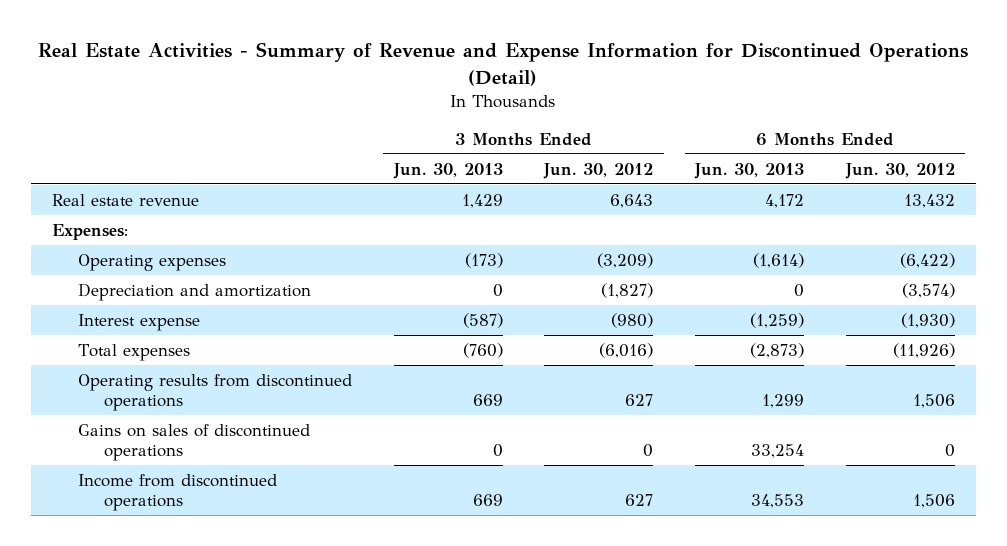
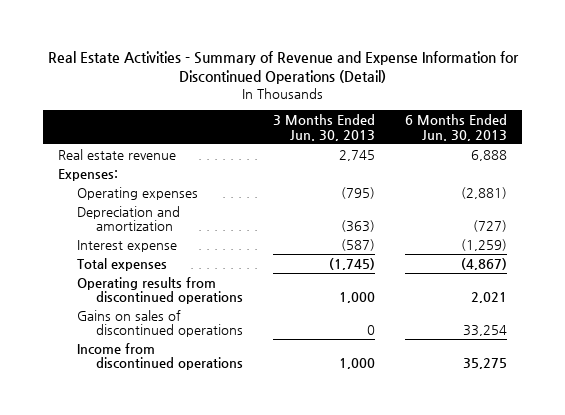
- | 3 Months Ended Jun. 30, 2013 | 3 Months Ended Jun. 30, 2012 | 6 Months Ended Jun. 30, 2013 | 6 Months Ended Jun. 30, 2012
+ | 3 Months Ended Jun. 30, 2013 | 6 Months Ended Jun. 30, 2013
- Real estate revenue | 1,429 | 6,643 | 4,172 | 13,432
+ Real estate revenue | 2,745 | 6,888
- Operating expenses | (173) | (3,209) | (1,614) | (6,422)
- Depreciation and amortization | 0 | (1,827) | 0 | (3,574)
+ Operating expenses | (795) | (2,881)
+ Depreciation and amortization | (363) | (727)
- Total expenses | (760) | (6,016) | (2,873) | (11,926)
- Operating results from discontinued operations | 669 | 627 | 1,299 | 1,506
+ Total expenses | (1,745) | (4,867)
+ Operating results from discontinued operations | 1,000 | 2,021
- Income from discontinued operations | 669 | 627 | 34,553 | 1,506
+ Income from discontinued operations | 1,000 | 35,275

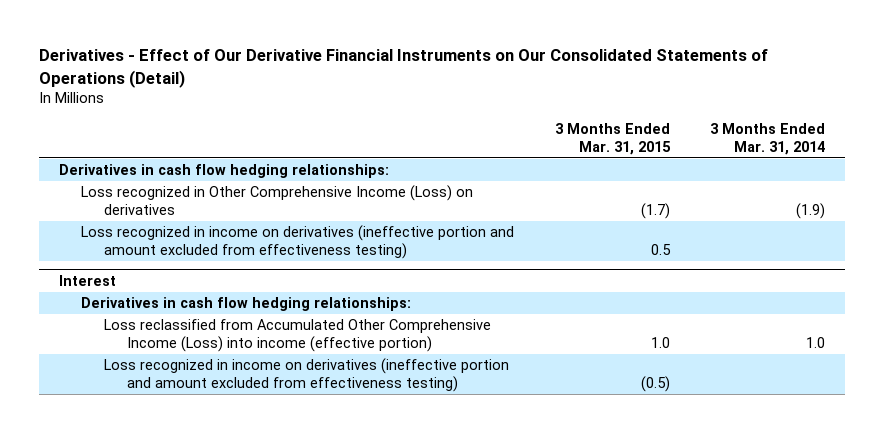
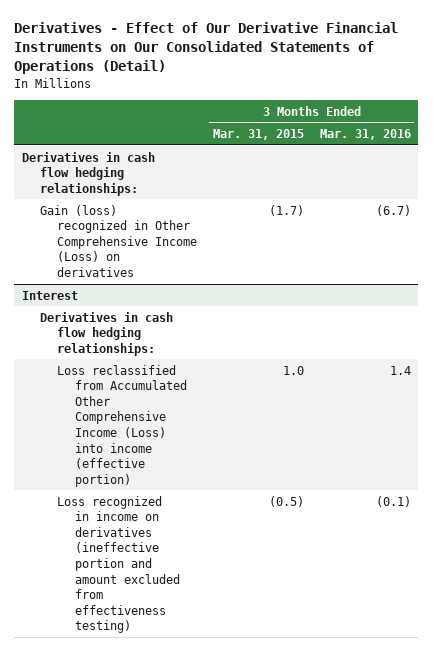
- | 3 Months Ended Mar. 31, 2015 | 3 Months Ended Mar. 31, 2014
+ | 3 Months Ended Mar. 31, 2015 | 3 Months Ended Mar. 31, 2016
- Loss recognized in Other Comprehensive Income (Loss) on derivatives | (1.7) | (1.9)
- Loss recognized in income on derivatives (ineffective portion and amount excluded from effectiveness testing) | 0.5 |
+ Gain (loss) recognized in Other Comprehensive Income (Loss) on derivatives | (1.7) | (6.7)

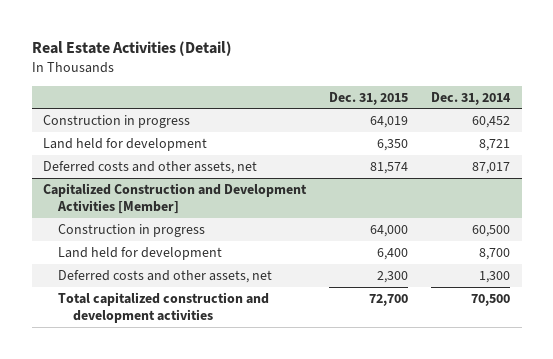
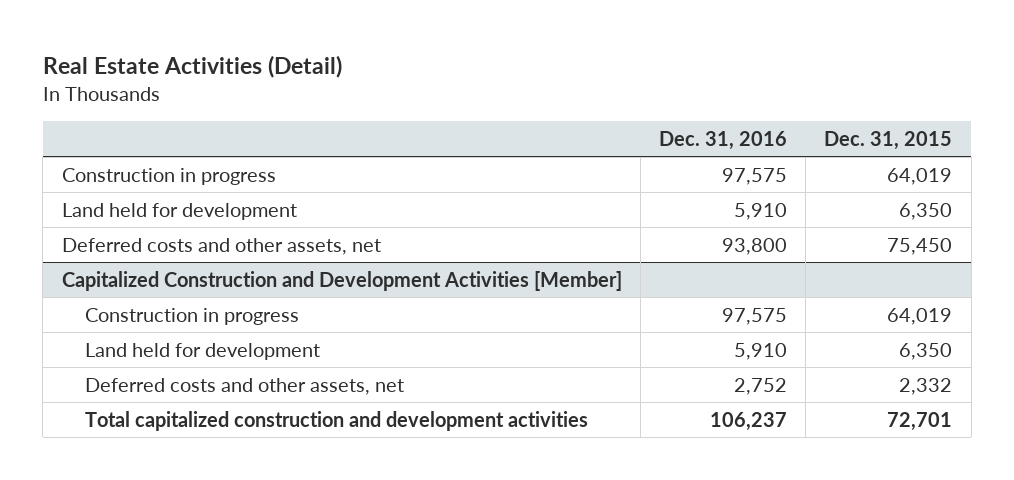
- | Dec. 31, 2015 | Dec. 31, 2014
+ | Dec. 31, 2016 | Dec. 31, 2015
- Deferred costs and other assets, net | 81,574 | 87,017
+ Deferred costs and other assets, net | 93,800 | 75,450
@ Capitalized Construction and Development Activities [Member]
- Construction in progress | 64,000 | 60,500
- Land held for development | 6,400 | 8,700
- Deferred costs and other assets, net | 2,300 | 1,300
- Total capitalized construction and development activities | 72,700 | 70,500
+ Construction in progress | 97,575 | 64,019
+ Land held for development | 5,910 | 6,350
+ Deferred costs and other assets, net | 2,752 | 2,332
+ Total capitalized construction and development activities | 106,237 | 72,701

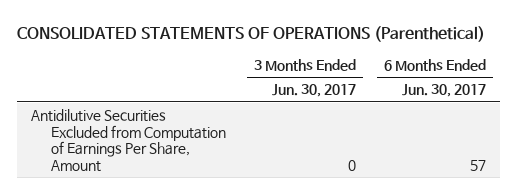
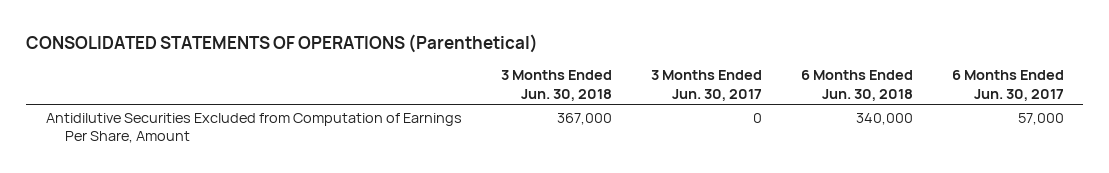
- | 3 Months Ended Jun. 30, 2017 | 6 Months Ended Jun. 30, 2017
+ | 3 Months Ended Jun. 30, 2018 | 3 Months Ended Jun. 30, 2017 | 6 Months Ended Jun. 30, 2018 | 6 Months Ended Jun. 30, 2017
- Antidilutive Securities Excluded from Computation of Earnings Per Share, Amount | 0 | 57
+ Antidilutive Securities Excluded from Computation of Earnings Per Share, Amount | 367,000 | 0 | 340,000 | 57,000

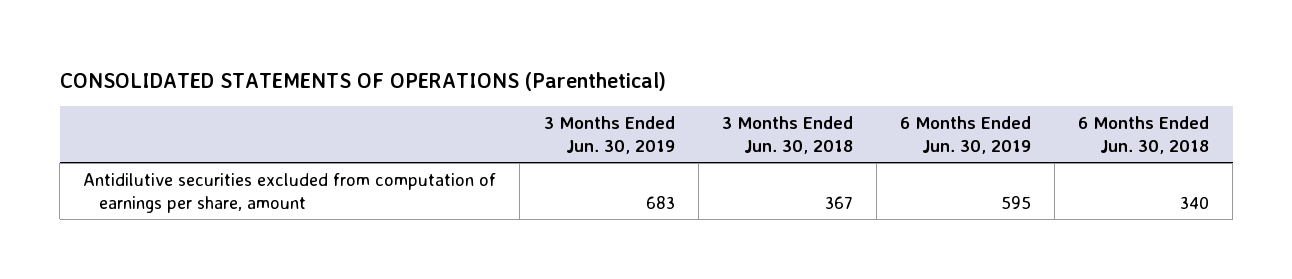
- | 3 Months Ended Jun. 30, 2018 | 3 Months Ended Jun. 30, 2017 | 6 Months Ended Jun. 30, 2018 | 6 Months Ended Jun. 30, 2017
+ | 3 Months Ended Jun. 30, 2019 | 3 Months Ended Jun. 30, 2018 | 6 Months Ended Jun. 30, 2019 | 6 Months Ended Jun. 30, 2018
- Antidilutive Securities Excluded from Computation of Earnings Per Share, Amount | 367,000 | 0 | 340,000 | 57,000
+ Antidilutive securities excluded from computation of earnings per share, amount | 683 | 367 | 595 | 340

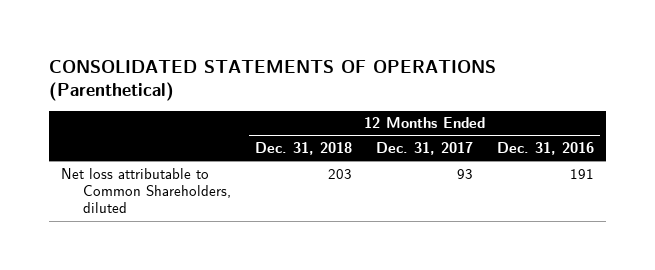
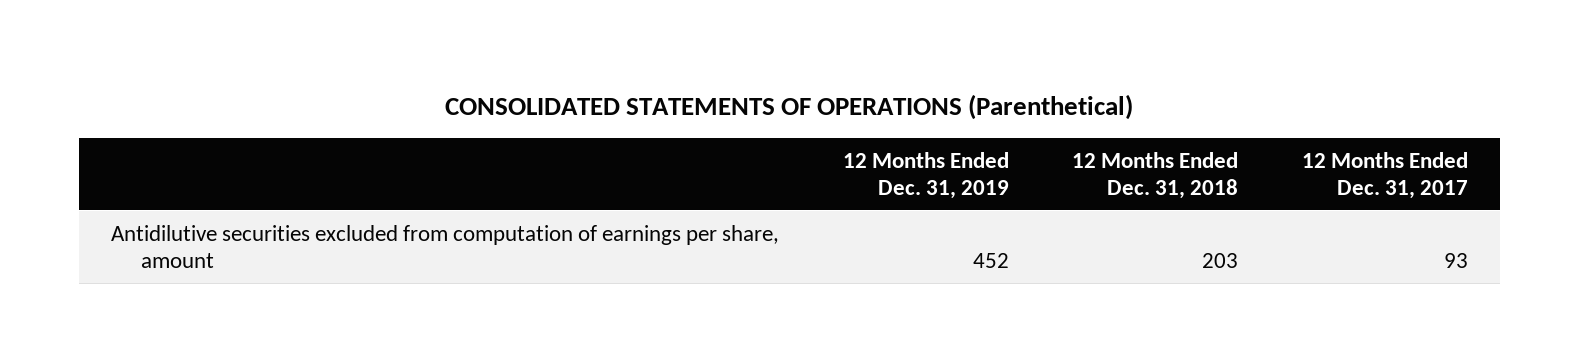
- | 12 Months Ended Dec. 31, 2018 | 12 Months Ended Dec. 31, 2017 | 12 Months Ended Dec. 31, 2016
+ | 12 Months Ended Dec. 31, 2019 | 12 Months Ended Dec. 31, 2018 | 12 Months Ended Dec. 31, 2017
- Net loss attributable to Common Shareholders, diluted | 203 | 93 | 191
+ Antidilutive securities excluded from computation of earnings per share, amount | 452 | 203 | 93

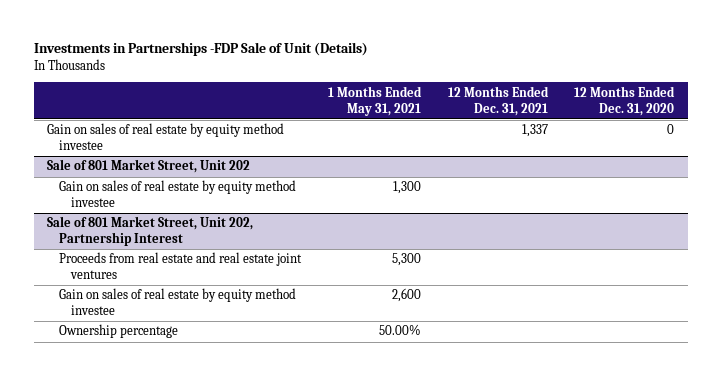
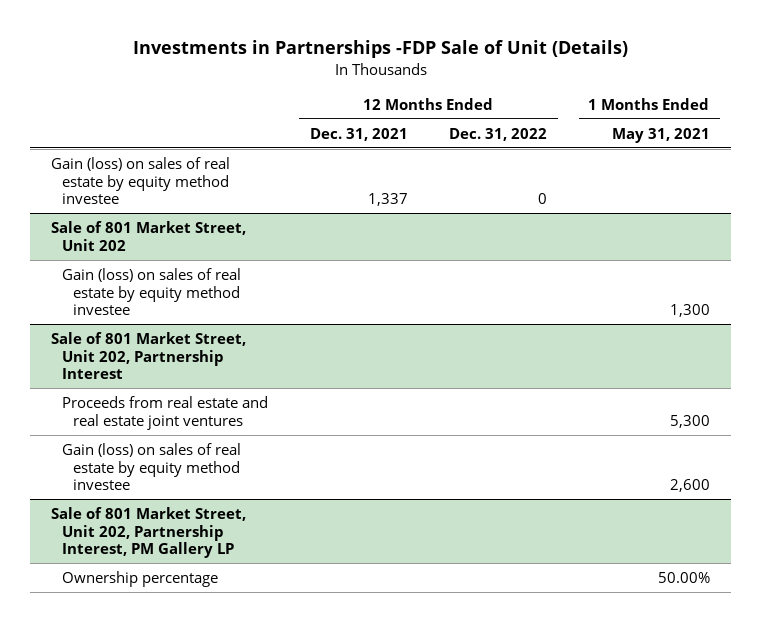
- | 1 Months Ended May 31, 2021 | 12 Months Ended Dec. 31, 2021 | 12 Months Ended Dec. 31, 2020
+ | 12 Months Ended Dec. 31, 2021 | 12 Months Ended Dec. 31, 2022 | 1 Months Ended May 31, 2021
- Gain on sales of real estate by equity method investee | | 1,337 | 0
+ Gain (loss) on sales of real estate by equity method investee | 1,337 | 0 |
@ Sale of 801 Market Street, Unit 202
- Gain on sales of real estate by equity method investee | 1,300 | |
+ Gain (loss) on sales of real estate by equity method investee | | | 1,300
@ Sale of 801 Market Street, Unit 202, Partnership Interest
- Gain on sales of real estate by equity method investee | 2,600 | |
+ Gain (loss) on sales of real estate by equity method investee | | | 2,600
+ Sale of 801 Market Street, Unit 202, Partnership Interest, PM Gallery LP

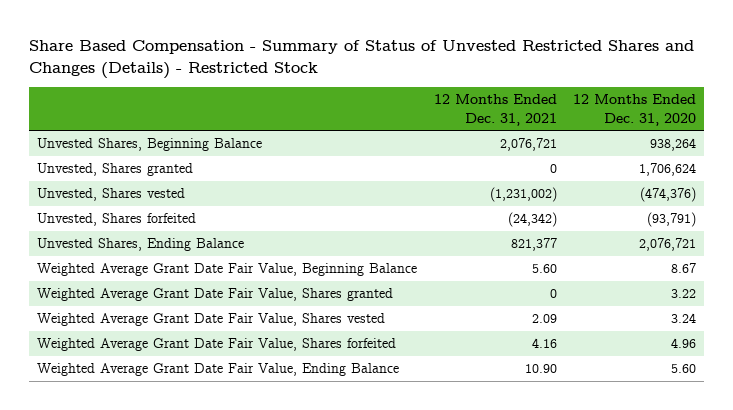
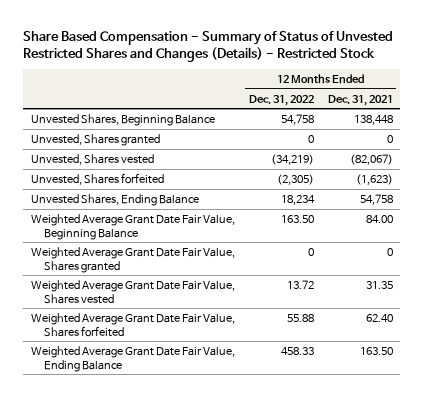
- | 12 Months Ended Dec. 31, 2021 | 12 Months Ended Dec. 31, 2020
+ | 12 Months Ended Dec. 31, 2022 | 12 Months Ended Dec. 31, 2021
- Unvested Shares, Beginning Balance | 2,076,721 | 938,264
+ Unvested Shares, Beginning Balance | 54,758 | 138,448
- Unvested, Shares vested | (1,231,002) | (474,376)
- Unvested, Shares forfeited | (24,342) | (93,791)
- Unvested Shares, Ending Balance | 821,377 | 2,076,721
- Weighted Average Grant Date Fair Value, Beginning Balance | 5.60 | 8.67
+ Unvested, Shares vested | (34,219) | (82,067)
+ Unvested, Shares forfeited | (2,305) | (1,623)
+ Unvested Shares, Ending Balance | 18,234 | 54,758
+ Weighted Average Grant Date Fair Value, Beginning Balance | 163.50 | 84.00
- Weighted Average Grant Date Fair Value, Shares vested | 2.09 | 3.24
- Weighted Average Grant Date Fair Value, Shares forfeited | 4.16 | 4.96
- Weighted Average Grant Date Fair Value, Ending Balance | 10.90 | 5.60
+ Weighted Average Grant Date Fair Value, Shares vested | 13.72 | 31.35
+ Weighted Average Grant Date Fair Value, Shares forfeited | 55.88 | 62.40
+ Weighted Average Grant Date Fair Value, Ending Balance | 458.33 | 163.50

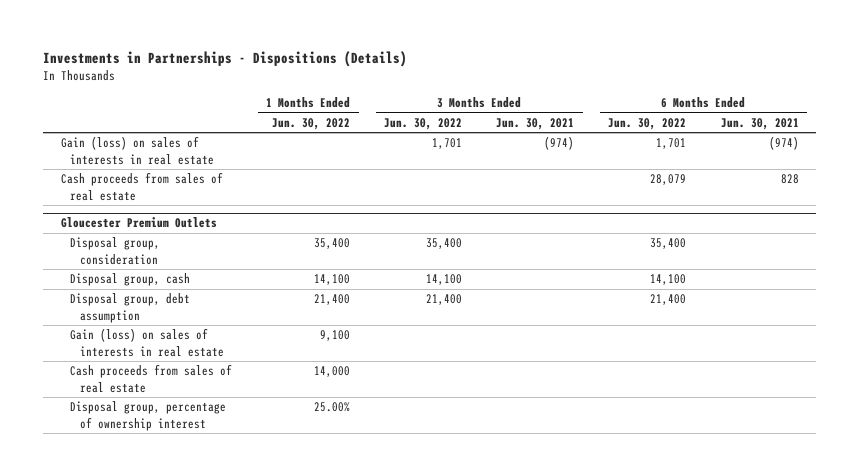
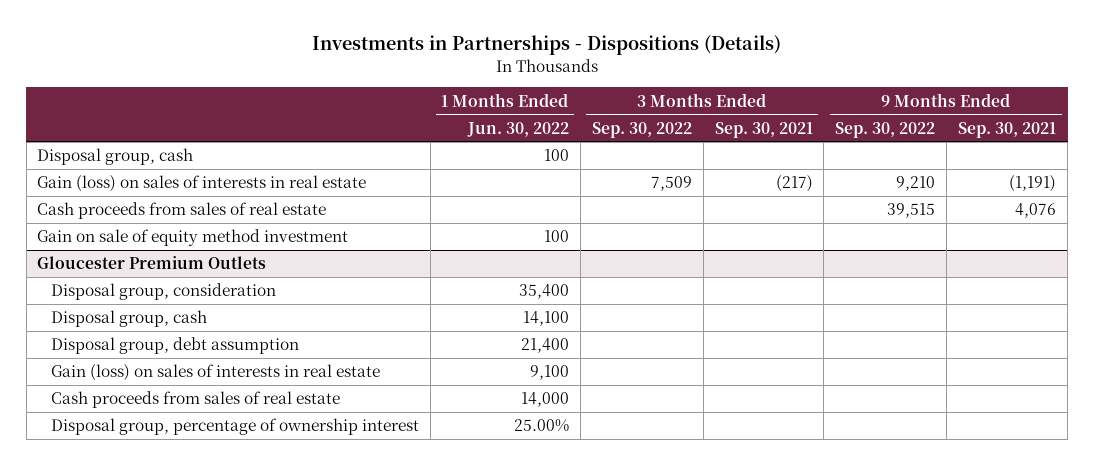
- | 1 Months Ended Jun. 30, 2022 | 3 Months Ended Jun. 30, 2022 | 3 Months Ended Jun. 30, 2021 | 6 Months Ended Jun. 30, 2022 | 6 Months Ended Jun. 30, 2021
+ | 1 Months Ended Jun. 30, 2022 | 3 Months Ended Sep. 30, 2022 | 3 Months Ended Sep. 30, 2021 | 9 Months Ended Sep. 30, 2022 | 9 Months Ended Sep. 30, 2021
+ Disposal group, cash | 100 | | | |
+ Gain on sale of equity method investment | 100 | | | |

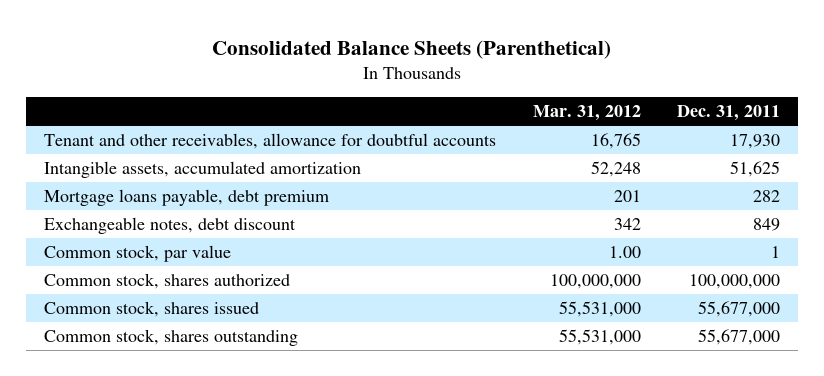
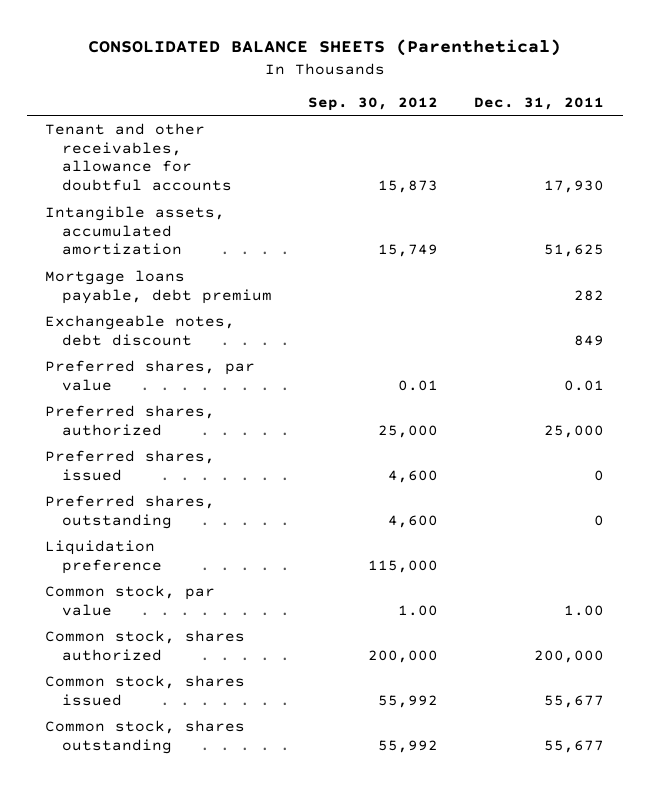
- Consolidated Balance Sheets (Parenthetical)
+ CONSOLIDATED BALANCE SHEETS (Parenthetical)
- | Mar. 31, 2012 | Dec. 31, 2011
+ | Sep. 30, 2012 | Dec. 31, 2011
- Common stock, par value | 1.00 | 1
- Common stock, shares authorized | 100,000,000 | 100,000,000
- Common stock, shares issued | 55,531,000 | 55,677,000
- Common stock, shares outstanding | 55,531,000 | 55,677,000
+ Preferred shares, par value | 0.01 | 0.01
+ Preferred shares, authorized | 25,000 | 25,000
+ Preferred shares, issued | 4,600 | 0
+ Preferred shares, outstanding | 4,600 | 0
+ Liquidation preference | 115,000 |
+ Common stock, par value | 1.00 | 1.00
+ Common stock, shares authorized | 200,000 | 200,000
+ Common stock, shares issued | 55,992 | 55,677
+ Common stock, shares outstanding | 55,992 | 55,677

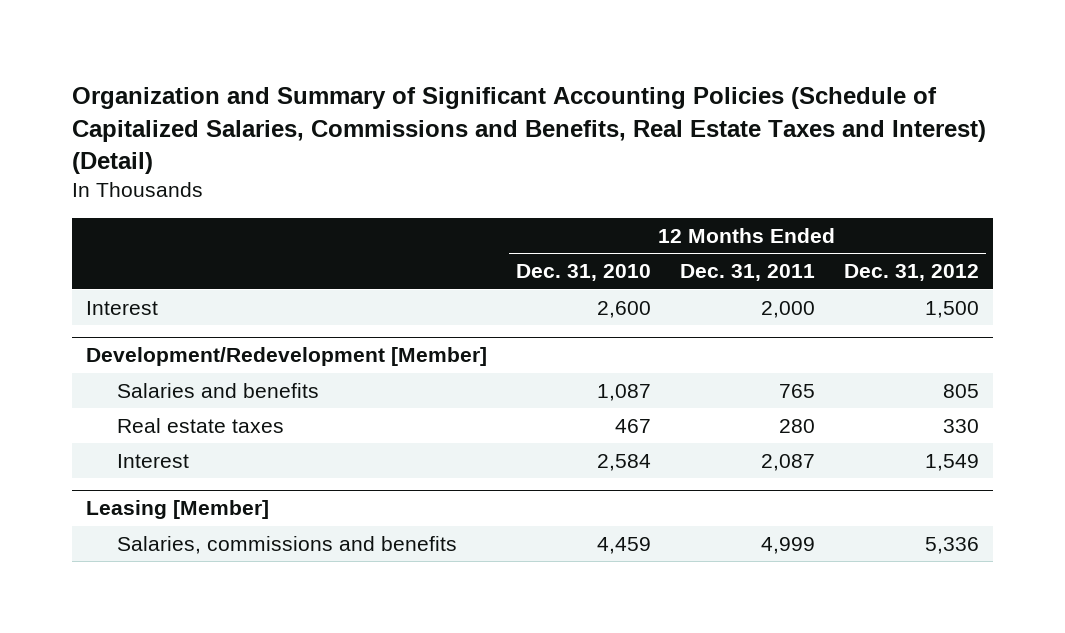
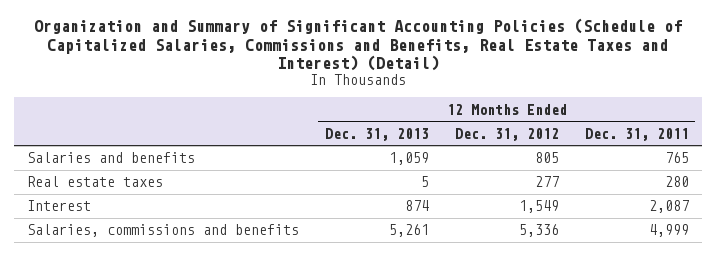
- | 12 Months Ended Dec. 31, 2010 | 12 Months Ended Dec. 31, 2011 | 12 Months Ended Dec. 31, 2012
+ | 12 Months Ended Dec. 31, 2013 | 12 Months Ended Dec. 31, 2012 | 12 Months Ended Dec. 31, 2011
- Interest | 2,600 | 2,000 | 1,500
- Development/Redevelopment [Member]
- Real estate taxes | 467 | 280 | 330
+ Real estate taxes | 5 | 277 | 280
- Leasing [Member]

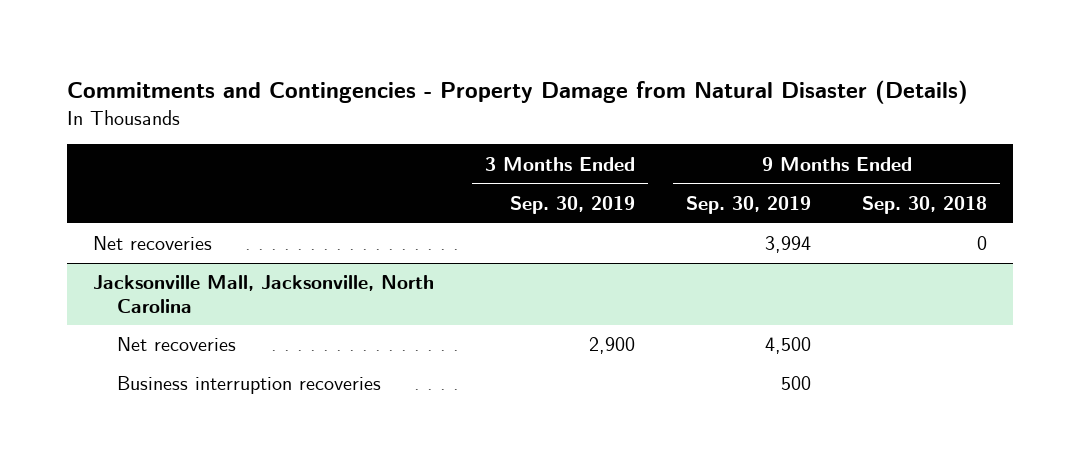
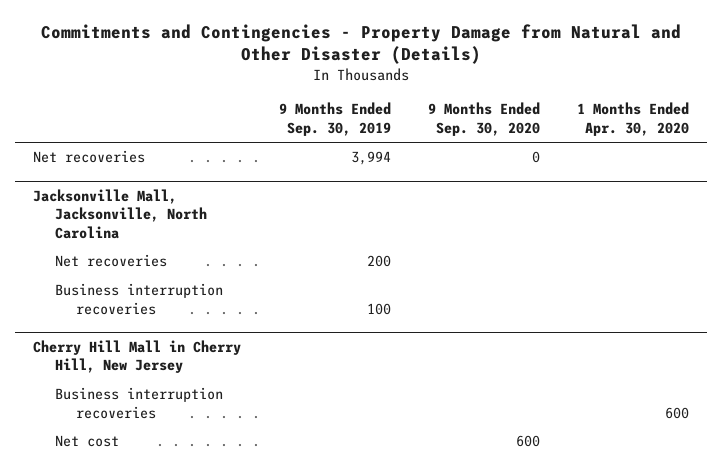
- Commitments and Contingencies - Property Damage from Natural Disaster (Details)
+ Commitments and Contingencies - Property Damage from Natural and Other Disaster (Details)
- | 3 Months Ended Sep. 30, 2019 | 9 Months Ended Sep. 30, 2019 | 9 Months Ended Sep. 30, 2018
+ | 9 Months Ended Sep. 30, 2019 | 9 Months Ended Sep. 30, 2020 | 1 Months Ended Apr. 30, 2020
@ Jacksonville Mall, Jacksonville, North Carolina
- Net recoveries | 2,900 | 4,500 |
- Business interruption recoveries | | 500 |
+ Net recoveries | 200 | |
+ Business interruption recoveries | 100 | |
+ Cherry Hill Mall in Cherry Hill, New Jersey
+ Business interruption recoveries | | | 600
+ Net cost | | 600 |

